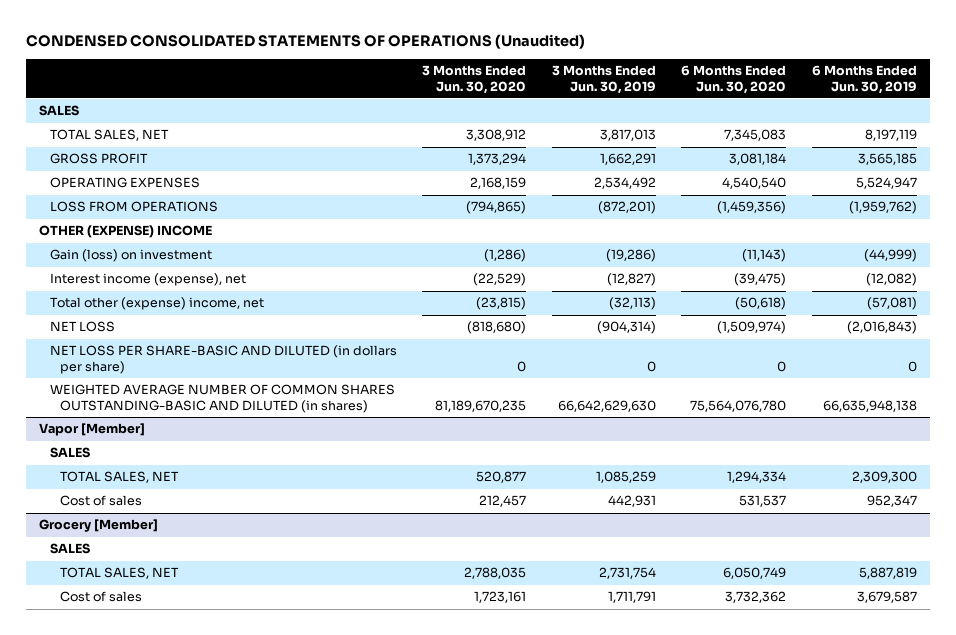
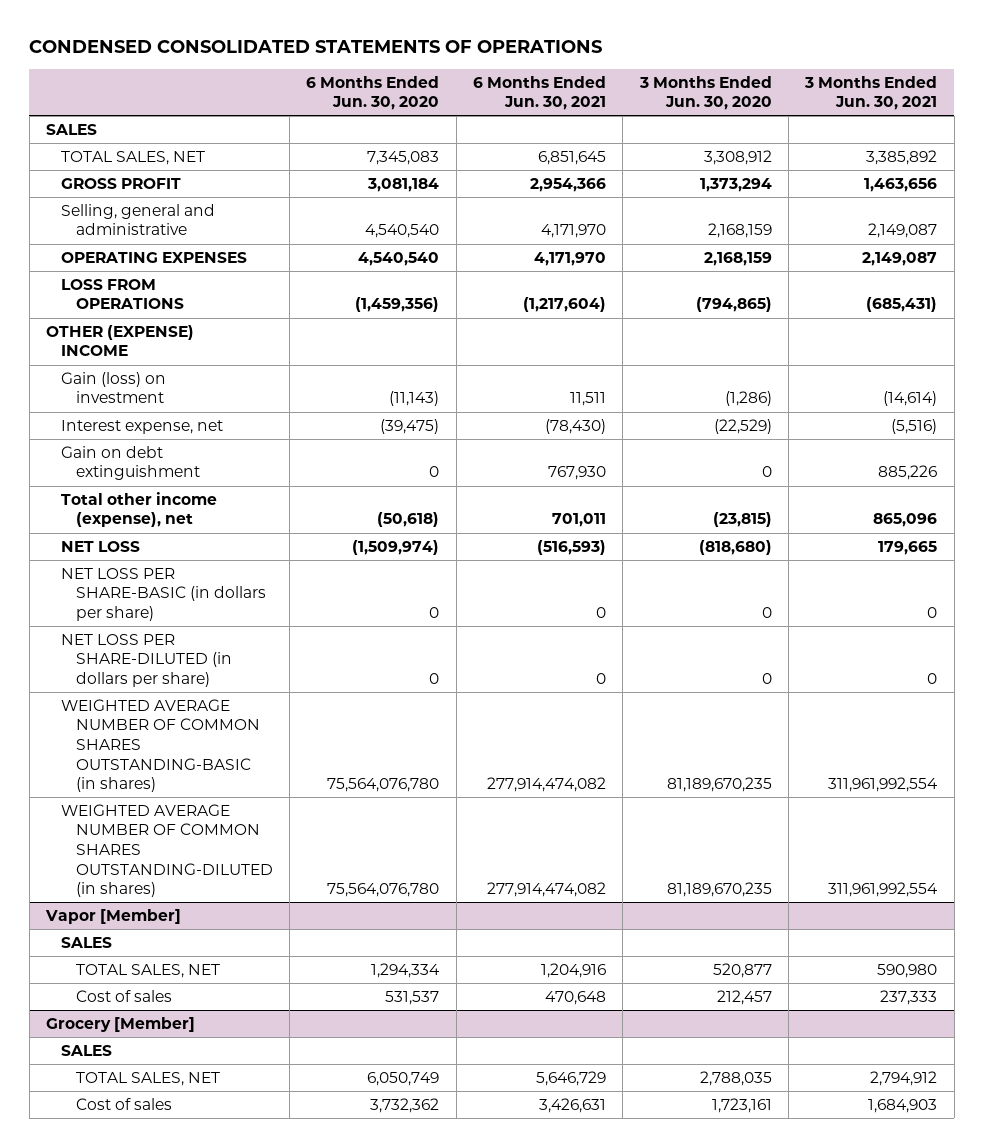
- CONDENSED CONSOLIDATED STATEMENTS OF OPERATIONS (Unaudited)
+ CONDENSED CONSOLIDATED STATEMENTS OF OPERATIONS
- | 3 Months Ended Jun. 30, 2020 | 3 Months Ended Jun. 30, 2019 | 6 Months Ended Jun. 30, 2020 | 6 Months Ended Jun. 30, 2019
+ | 6 Months Ended Jun. 30, 2020 | 6 Months Ended Jun. 30, 2021 | 3 Months Ended Jun. 30, 2020 | 3 Months Ended Jun. 30, 2021
+ Selling, general and administrative | 4,540,540 | 4,171,970 | 2,168,159 | 2,149,087
- Interest income (expense), net | (22,529) | (12,827) | (39,475) | (12,082)
- Total other (expense) income, net | (23,815) | (32,113) | (50,618) | (57,081)
+ Interest expense, net | (39,475) | (78,430) | (22,529) | (5,516)
+ Gain on debt extinguishment | 0 | 767,930 | 0 | 885,226
+ Total other income (expense), net | (50,618) | 701,011 | (23,815) | 865,096
- NET LOSS PER SHARE-BASIC AND DILUTED (in dollars per share) | 0 | 0 | 0 | 0
- WEIGHTED AVERAGE NUMBER OF COMMON SHARES OUTSTANDING-BASIC AND DILUTED (in shares) | 81,189,670,235 | 66,642,629,630 | 75,564,076,780 | 66,635,948,138
+ NET LOSS PER SHARE-BASIC (in dollars per share) | 0 | 0 | 0 | 0
+ NET LOSS PER SHARE-DILUTED (in dollars per share) | 0 | 0 | 0 | 0
+ WEIGHTED AVERAGE NUMBER OF COMMON SHARES OUTSTANDING-BASIC (in shares) | 75,564,076,780 | 277,914,474,082 | 81,189,670,235 | 311,961,992,554
+ WEIGHTED AVERAGE NUMBER OF COMMON SHARES OUTSTANDING-DILUTED (in shares) | 75,564,076,780 | 277,914,474,082 | 81,189,670,235 | 311,961,992,554

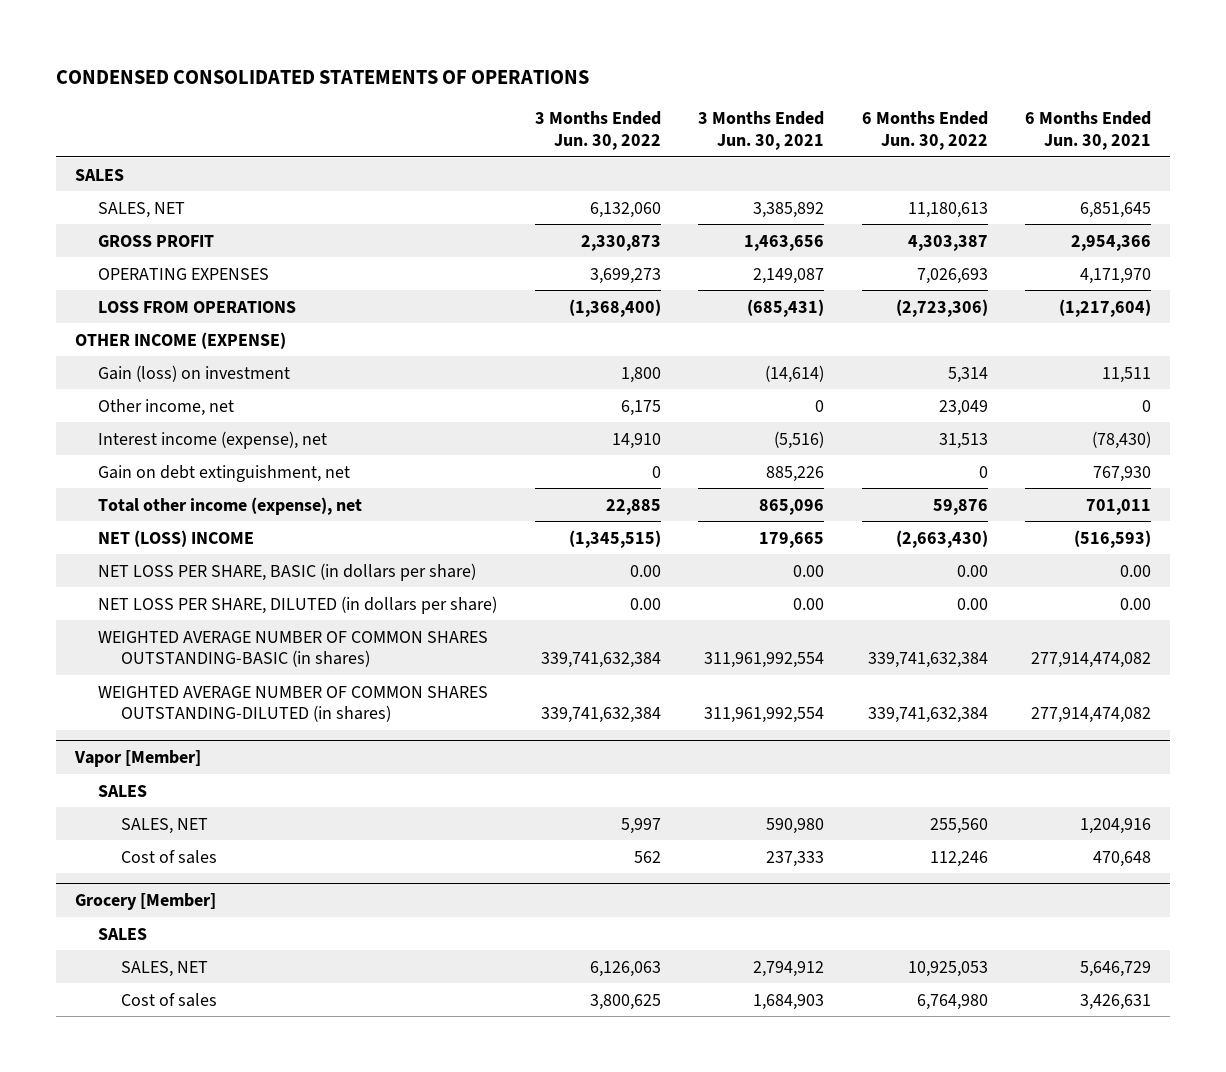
- | 6 Months Ended Jun. 30, 2020 | 6 Months Ended Jun. 30, 2021 | 3 Months Ended Jun. 30, 2020 | 3 Months Ended Jun. 30, 2021
+ | 3 Months Ended Jun. 30, 2022 | 3 Months Ended Jun. 30, 2021 | 6 Months Ended Jun. 30, 2022 | 6 Months Ended Jun. 30, 2021
- TOTAL SALES, NET | 7,345,083 | 6,851,645 | 3,308,912 | 3,385,892
+ SALES, NET | 6,132,060 | 3,385,892 | 11,180,613 | 6,851,645
- Selling, general and administrative | 4,540,540 | 4,171,970 | 2,168,159 | 2,149,087
- OTHER (EXPENSE) INCOME
+ OTHER INCOME (EXPENSE)
- Interest expense, net | (39,475) | (78,430) | (22,529) | (5,516)
- Gain on debt extinguishment | 0 | 767,930 | 0 | 885,226
+ Other income, net | 6,175 | 0 | 23,049 | 0
+ Interest income (expense), net | 14,910 | (5,516) | 31,513 | (78,430)
+ Gain on debt extinguishment, net | 0 | 885,226 | 0 | 767,930
- NET LOSS | (1,509,974) | (516,593) | (818,680) | 179,665
- NET LOSS PER SHARE-BASIC (in dollars per share) | 0 | 0 | 0 | 0
- NET LOSS PER SHARE-DILUTED (in dollars per share) | 0 | 0 | 0 | 0
+ NET (LOSS) INCOME | (1,345,515) | 179,665 | (2,663,430) | (516,593)
+ NET LOSS PER SHARE, BASIC (in dollars per share) | 0.00 | 0.00 | 0.00 | 0.00
+ NET LOSS PER SHARE, DILUTED (in dollars per share) | 0.00 | 0.00 | 0.00 | 0.00
@ Vapor [Member]
- TOTAL SALES, NET | 1,294,334 | 1,204,916 | 520,877 | 590,980
+ SALES, NET | 5,997 | 590,980 | 255,560 | 1,204,916
@ Grocery [Member]
- TOTAL SALES, NET | 6,050,749 | 5,646,729 | 2,788,035 | 2,794,912
+ SALES, NET | 6,126,063 | 2,794,912 | 10,925,053 | 5,646,729

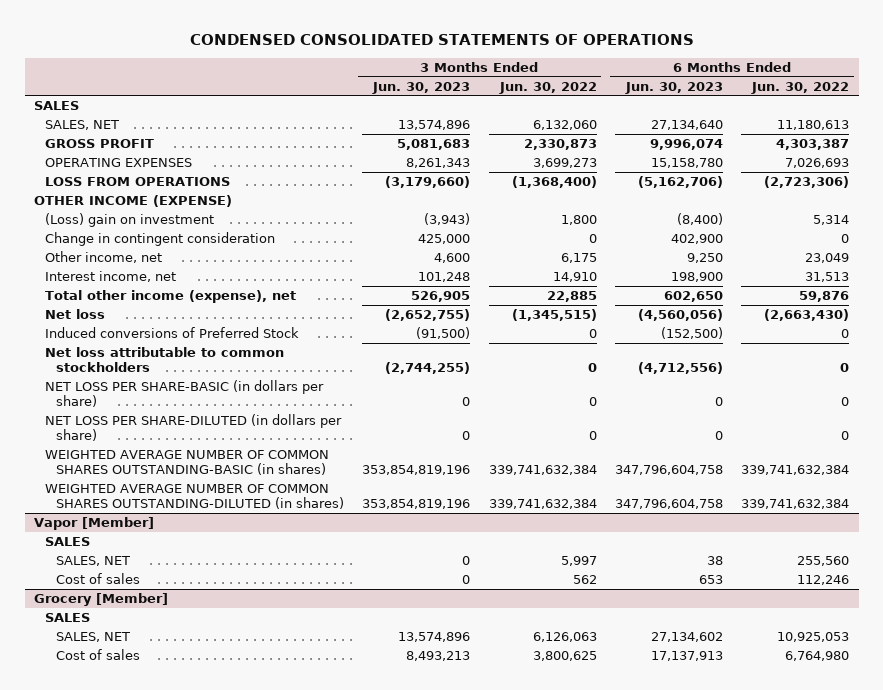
- | 3 Months Ended Jun. 30, 2022 | 3 Months Ended Jun. 30, 2021 | 6 Months Ended Jun. 30, 2022 | 6 Months Ended Jun. 30, 2021
+ | 3 Months Ended Jun. 30, 2023 | 3 Months Ended Jun. 30, 2022 | 6 Months Ended Jun. 30, 2023 | 6 Months Ended Jun. 30, 2022
- Gain (loss) on investment | 1,800 | (14,614) | 5,314 | 11,511
+ (Loss) gain on investment | (3,943) | 1,800 | (8,400) | 5,314
+ Change in contingent consideration | 425,000 | 0 | 402,900 | 0
- Interest income (expense), net | 14,910 | (5,516) | 31,513 | (78,430)
- Gain on debt extinguishment, net | 0 | 885,226 | 0 | 767,930
+ Interest income, net | 101,248 | 14,910 | 198,900 | 31,513
- NET (LOSS) INCOME | (1,345,515) | 179,665 | (2,663,430) | (516,593)
- NET LOSS PER SHARE, BASIC (in dollars per share) | 0.00 | 0.00 | 0.00 | 0.00
- NET LOSS PER SHARE, DILUTED (in dollars per share) | 0.00 | 0.00 | 0.00 | 0.00
+ Net loss | (2,652,755) | (1,345,515) | (4,560,056) | (2,663,430)
+ Induced conversions of Preferred Stock | (91,500) | 0 | (152,500) | 0
+ Net loss attributable to common stockholders | (2,744,255) | 0 | (4,712,556) | 0
+ NET LOSS PER SHARE-BASIC (in dollars per share) | 0 | 0 | 0 | 0
+ NET LOSS PER SHARE-DILUTED (in dollars per share) | 0 | 0 | 0 | 0

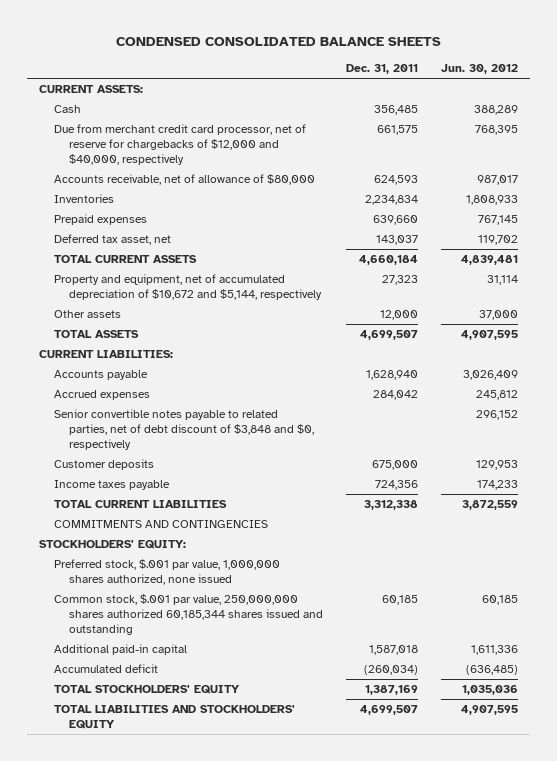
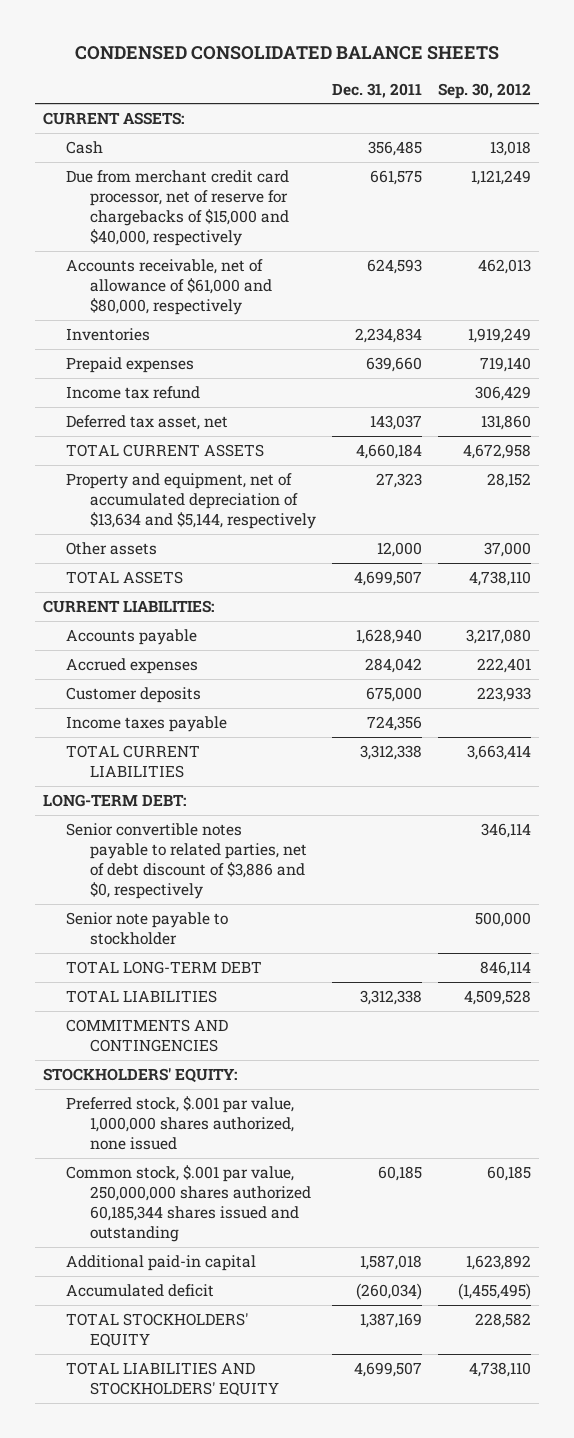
- | Dec. 31, 2011 | Jun. 30, 2012
+ | Dec. 31, 2011 | Sep. 30, 2012
- Due from merchant credit card processor, net of reserve for chargebacks of $12,000 and $40,000, respectively | 661,575 | 768,395
- Accounts receivable, net of allowance of $80,000 | 624,593 | 987,017
+ Due from merchant credit card processor, net of reserve for chargebacks of $15,000 and $40,000, respectively | 661,575 | 1,121,249
+ Accounts receivable, net of allowance of $61,000 and $80,000, respectively | 624,593 | 462,013
+ Income tax refund | | 306,429
- Property and equipment, net of accumulated depreciation of $10,672 and $5,144, respectively | 27,323 | 31,114
+ Property and equipment, net of accumulated depreciation of $13,634 and $5,144, respectively | 27,323 | 28,152
- Senior convertible notes payable to related parties, net of debt discount of $3,848 and $0, respectively | | 296,152
+ LONG-TERM DEBT:
+ Senior convertible notes payable to related parties, net of debt discount of $3,886 and $0, respectively | | 346,114
+ Senior note payable to stockholder | | 500,000
+ TOTAL LONG-TERM DEBT | | 846,114
+ TOTAL LIABILITIES | 3,312,338 | 4,509,528

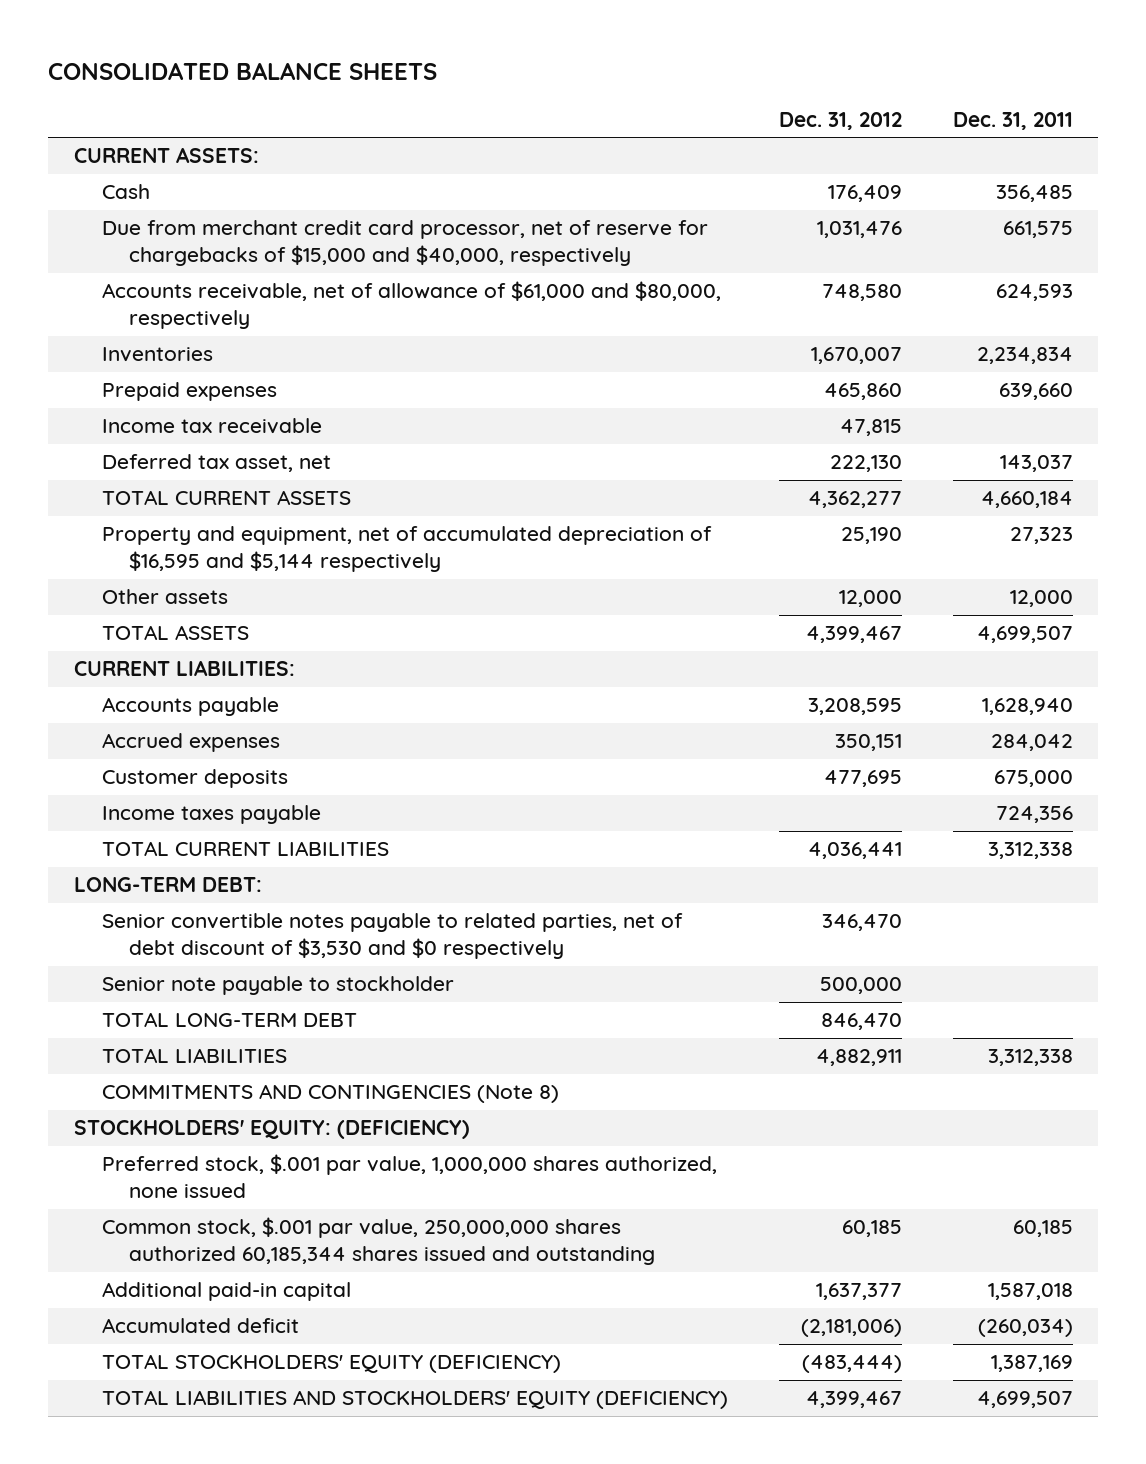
- CONDENSED CONSOLIDATED BALANCE SHEETS
+ CONSOLIDATED BALANCE SHEETS
- | Dec. 31, 2011 | Sep. 30, 2012
+ | Dec. 31, 2012 | Dec. 31, 2011
- Income tax refund | | 306,429
+ Income tax receivable | 47,815 |
- Property and equipment, net of accumulated depreciation of $13,634 and $5,144, respectively | 27,323 | 28,152
+ Property and equipment, net of accumulated depreciation of $16,595 and $5,144 respectively | 25,190 | 27,323
- Senior convertible notes payable to related parties, net of debt discount of $3,886 and $0, respectively | | 346,114
+ Senior convertible notes payable to related parties, net of debt discount of $3,530 and $0 respectively | 346,470 |
- COMMITMENTS AND CONTINGENCIES
- STOCKHOLDERS' EQUITY:
+ COMMITMENTS AND CONTINGENCIES (Note 8)
+ STOCKHOLDERS' EQUITY: (DEFICIENCY)
- TOTAL STOCKHOLDERS' EQUITY | 1,387,169 | 228,582
- TOTAL LIABILITIES AND STOCKHOLDERS' EQUITY | 4,699,507 | 4,738,110
+ TOTAL STOCKHOLDERS' EQUITY (DEFICIENCY) | (483,444) | 1,387,169
+ TOTAL LIABILITIES AND STOCKHOLDERS' EQUITY (DEFICIENCY) | 4,399,467 | 4,699,507

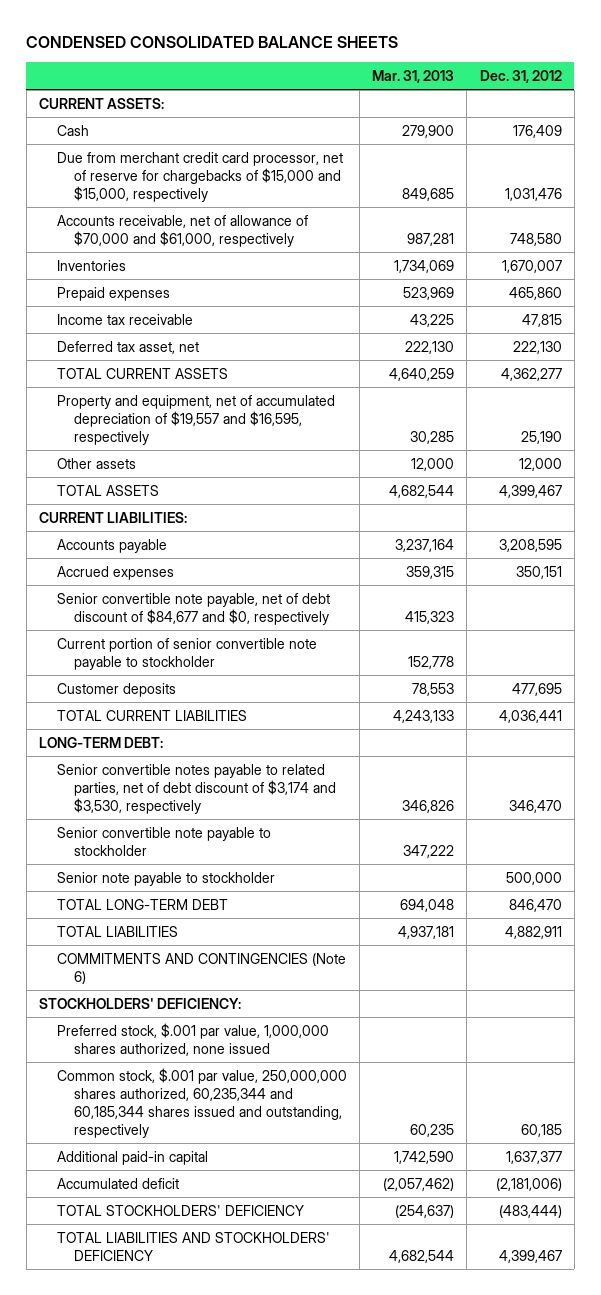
- CONSOLIDATED BALANCE SHEETS
+ CONDENSED CONSOLIDATED BALANCE SHEETS
- | Dec. 31, 2012 | Dec. 31, 2011
+ | Mar. 31, 2013 | Dec. 31, 2012
- Due from merchant credit card processor, net of reserve for chargebacks of $15,000 and $40,000, respectively | 1,031,476 | 661,575
- Accounts receivable, net of allowance of $61,000 and $80,000, respectively | 748,580 | 624,593
+ Due from merchant credit card processor, net of reserve for chargebacks of $15,000 and $15,000, respectively | 849,685 | 1,031,476
+ Accounts receivable, net of allowance of $70,000 and $61,000, respectively | 987,281 | 748,580
- Property and equipment, net of accumulated depreciation of $16,595 and $5,144 respectively | 25,190 | 27,323
+ Property and equipment, net of accumulated depreciation of $19,557 and $16,595, respectively | 30,285 | 25,190
+ Senior convertible note payable, net of debt discount of $84,677 and $0, respectively | 415,323 |
+ Current portion of senior convertible note payable to stockholder | 152,778 |
- Income taxes payable | | 724,356
- Senior convertible notes payable to related parties, net of debt discount of $3,530 and $0 respectively | 346,470 |
+ Senior convertible notes payable to related parties, net of debt discount of $3,174 and $3,530, respectively | 346,826 | 346,470
+ Senior convertible note payable to stockholder | 347,222 |
- COMMITMENTS AND CONTINGENCIES (Note 8)
- STOCKHOLDERS' EQUITY: (DEFICIENCY)
+ COMMITMENTS AND CONTINGENCIES (Note 6)
+ STOCKHOLDERS' DEFICIENCY:
- Common stock, $.001 par value, 250,000,000 shares authorized 60,185,344 shares issued and outstanding | 60,185 | 60,185
+ Common stock, $.001 par value, 250,000,000 shares authorized, 60,235,344 and 60,185,344 shares issued and outstanding, respectively | 60,235 | 60,185
- TOTAL STOCKHOLDERS' EQUITY (DEFICIENCY) | (483,444) | 1,387,169
- TOTAL LIABILITIES AND STOCKHOLDERS' EQUITY (DEFICIENCY) | 4,399,467 | 4,699,507
+ TOTAL STOCKHOLDERS' DEFICIENCY | (254,637) | (483,444)
+ TOTAL LIABILITIES AND STOCKHOLDERS' DEFICIENCY | 4,682,544 | 4,399,467

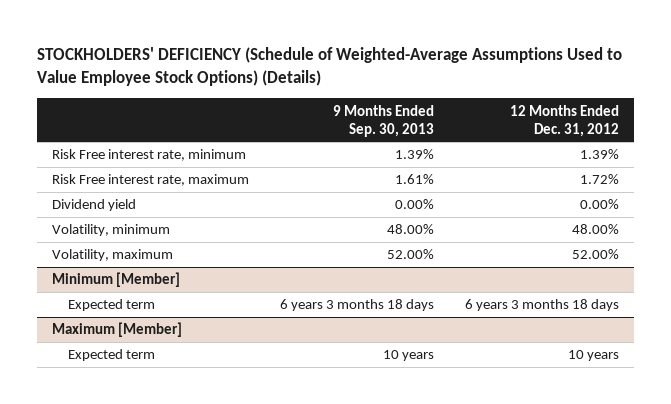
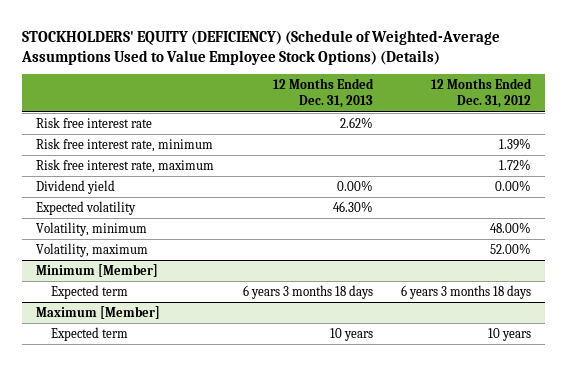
- STOCKHOLDERS' DEFICIENCY (Schedule of Weighted-Average Assumptions Used to Value Employee Stock Options) (Details)
+ STOCKHOLDERS' EQUITY (DEFICIENCY) (Schedule of Weighted-Average Assumptions Used to Value Employee Stock Options) (Details)
- | 9 Months Ended Sep. 30, 2013 | 12 Months Ended Dec. 31, 2012
+ | 12 Months Ended Dec. 31, 2013 | 12 Months Ended Dec. 31, 2012
- Risk Free interest rate, minimum | 1.39% | 1.39%
- Risk Free interest rate, maximum | 1.61% | 1.72%
+ Risk free interest rate | 2.62% |
+ Risk free interest rate, minimum | | 1.39%
+ Risk free interest rate, maximum | | 1.72%
+ Expected volatility | 46.30% |

